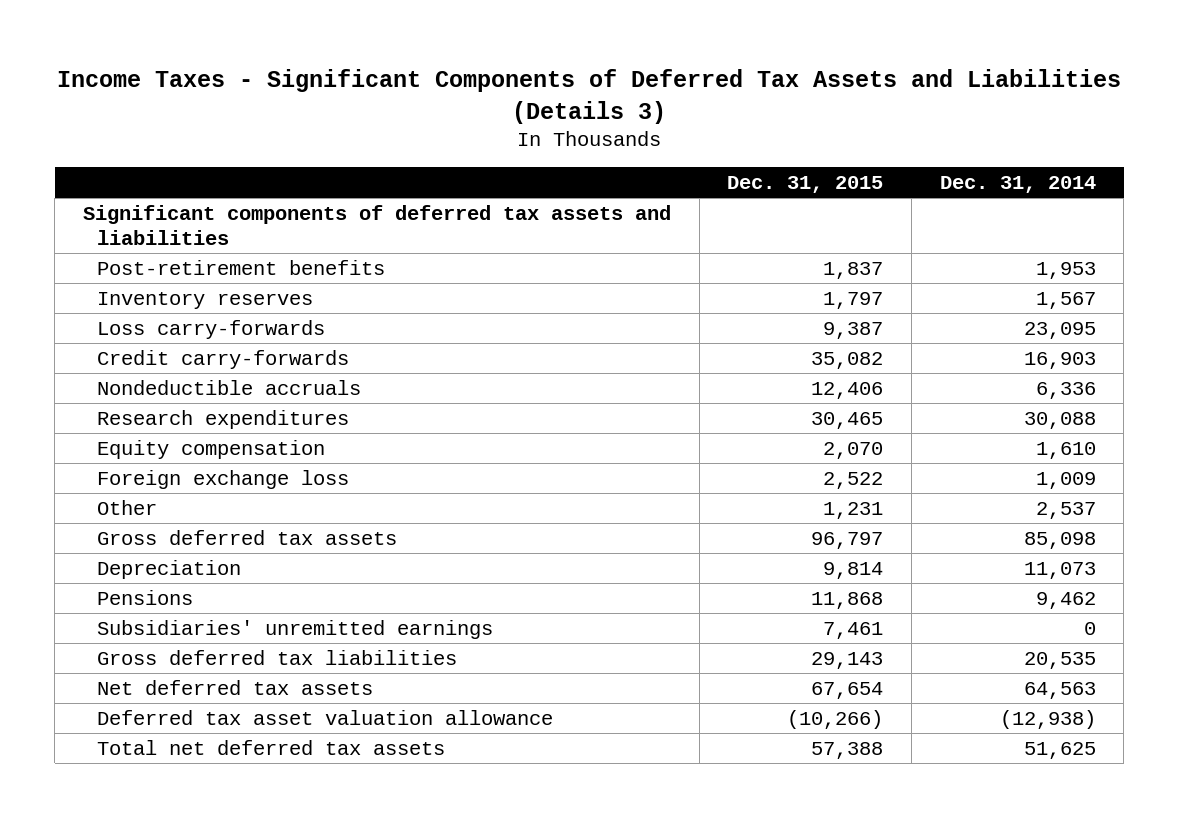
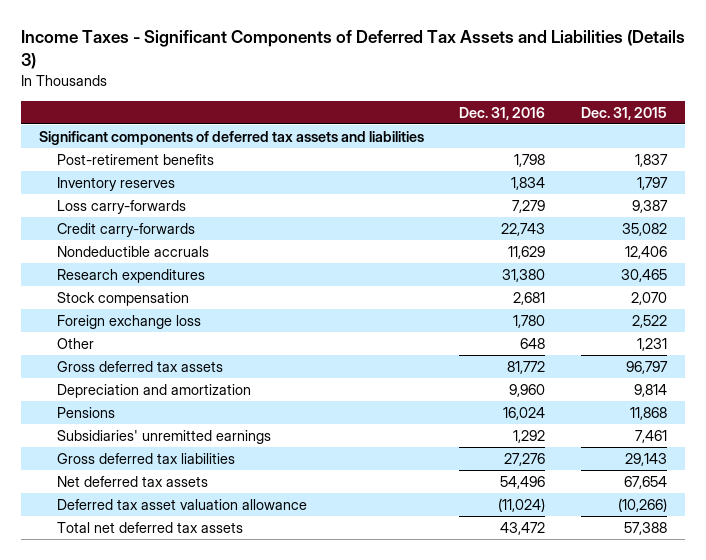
- | Dec. 31, 2015 | Dec. 31, 2014
+ | Dec. 31, 2016 | Dec. 31, 2015
- Equity compensation | 2,070 | 1,610
+ Stock compensation | 2,681 | 2,070
- Depreciation | 9,814 | 11,073
+ Depreciation and amortization | 9,960 | 9,814

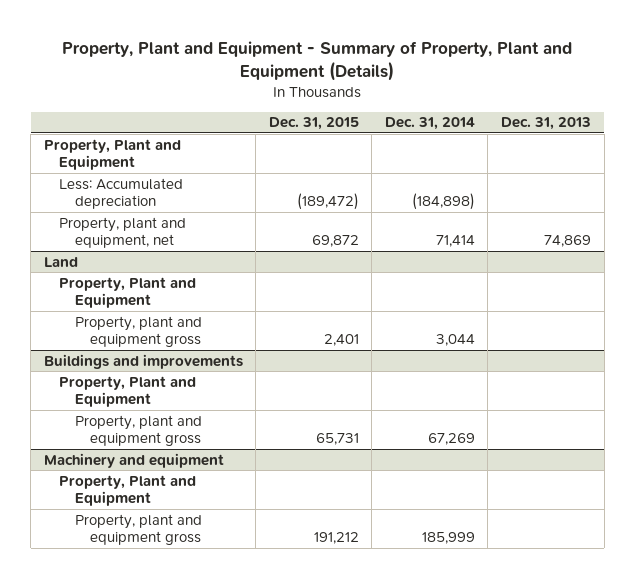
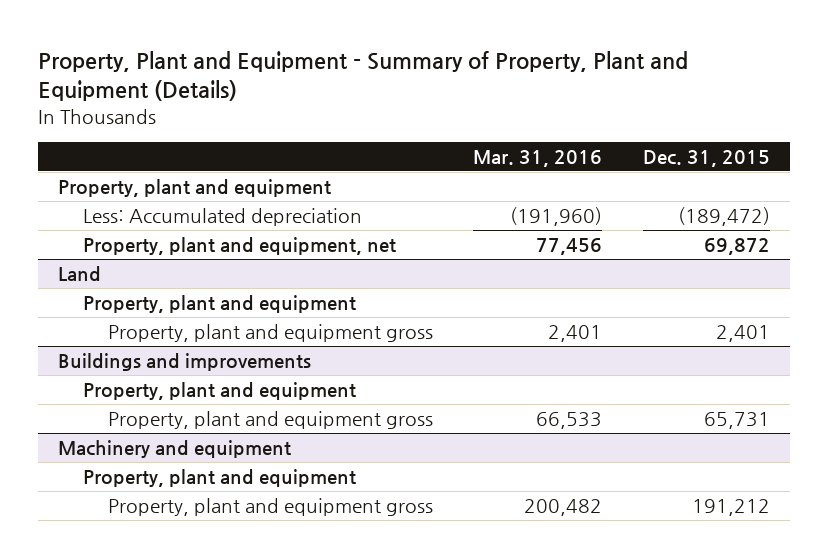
- | Dec. 31, 2015 | Dec. 31, 2014 | Dec. 31, 2013
+ | Mar. 31, 2016 | Dec. 31, 2015
- Property, Plant and Equipment
+ Property, plant and equipment
@ Land
- Property, Plant and Equipment
+ Property, plant and equipment
@ Buildings and improvements
- Property, Plant and Equipment
+ Property, plant and equipment
@ Machinery and equipment
- Property, Plant and Equipment
+ Property, plant and equipment

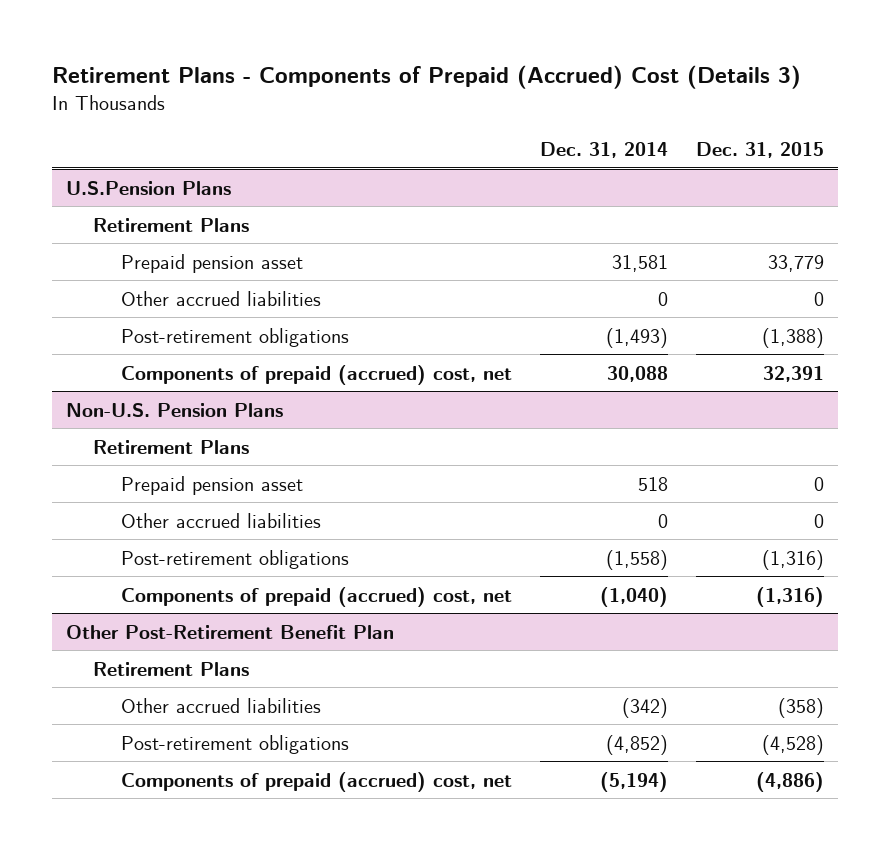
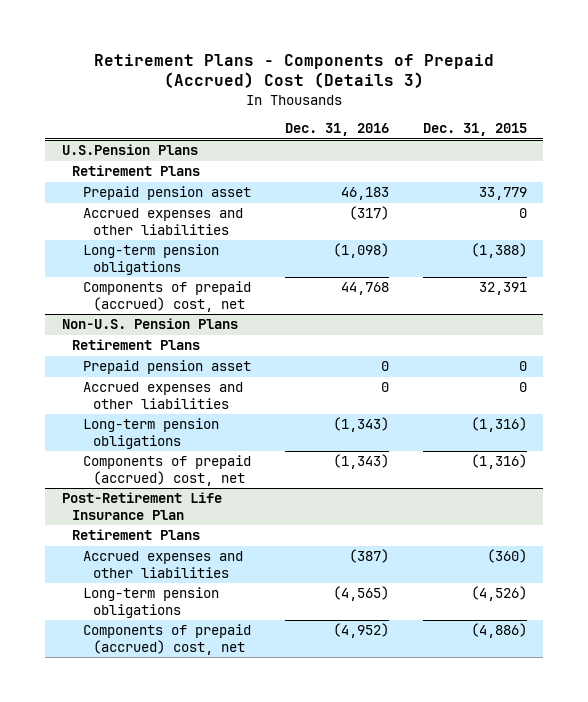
- | Dec. 31, 2014 | Dec. 31, 2015
+ | Dec. 31, 2016 | Dec. 31, 2015
@ U.S.Pension Plans
- Other accrued liabilities | 0 | 0
- Post-retirement obligations | (1,493) | (1,388)
+ Accrued expenses and other liabilities | (317) | 0
+ Long-term pension obligations | (1,098) | (1,388)
@ Non-U.S. Pension Plans
- Other accrued liabilities | 0 | 0
- Post-retirement obligations | (1,558) | (1,316)
+ Accrued expenses and other liabilities | 0 | 0
+ Long-term pension obligations | (1,343) | (1,316)
- Other Post-Retirement Benefit Plan
+ Post-Retirement Life Insurance Plan
- Other accrued liabilities | (342) | (358)
- Post-retirement obligations | (4,852) | (4,528)
+ Accrued expenses and other liabilities | (387) | (360)
+ Long-term pension obligations | (4,565) | (4,526)

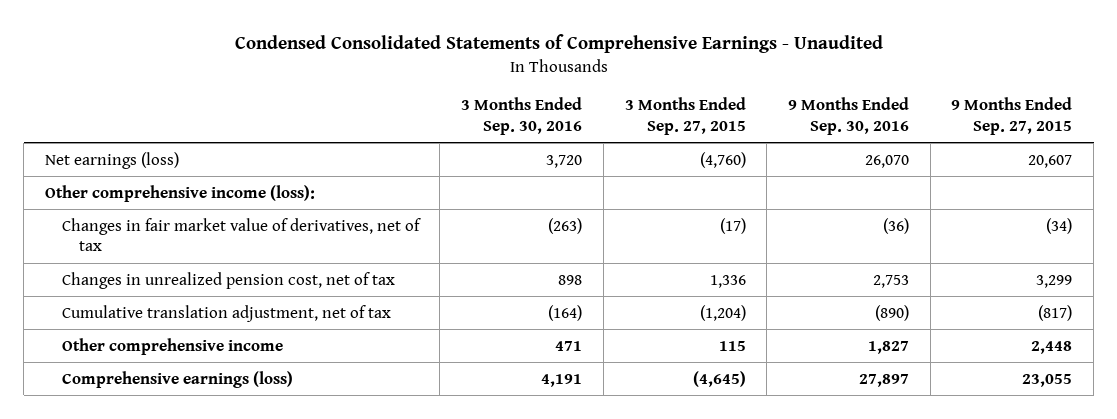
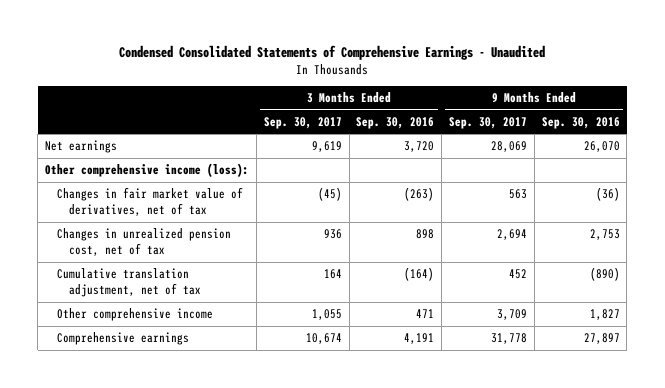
- | 3 Months Ended Sep. 30, 2016 | 3 Months Ended Sep. 27, 2015 | 9 Months Ended Sep. 30, 2016 | 9 Months Ended Sep. 27, 2015
+ | 3 Months Ended Sep. 30, 2017 | 3 Months Ended Sep. 30, 2016 | 9 Months Ended Sep. 30, 2017 | 9 Months Ended Sep. 30, 2016
- Net earnings (loss) | 3,720 | (4,760) | 26,070 | 20,607
+ Net earnings | 9,619 | 3,720 | 28,069 | 26,070
- Comprehensive earnings (loss) | 4,191 | (4,645) | 27,897 | 23,055
+ Comprehensive earnings | 10,674 | 4,191 | 31,778 | 27,897

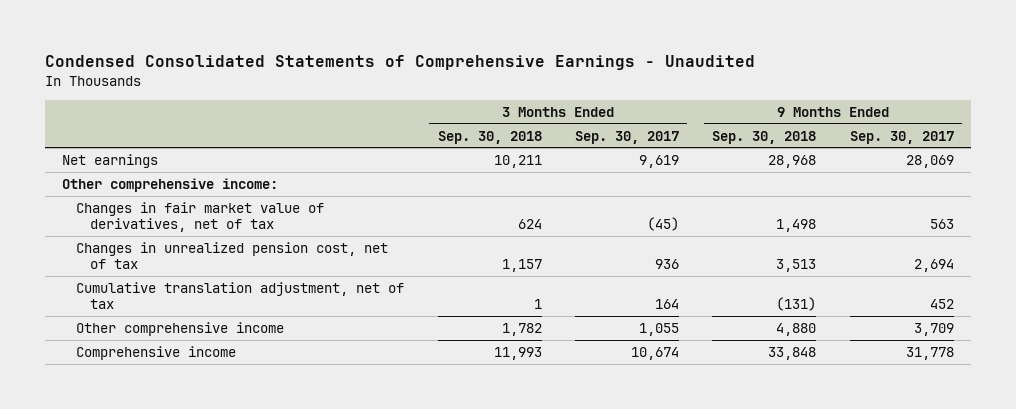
- | 3 Months Ended Sep. 30, 2017 | 3 Months Ended Sep. 30, 2016 | 9 Months Ended Sep. 30, 2017 | 9 Months Ended Sep. 30, 2016
+ | 3 Months Ended Sep. 30, 2018 | 3 Months Ended Sep. 30, 2017 | 9 Months Ended Sep. 30, 2018 | 9 Months Ended Sep. 30, 2017
- Other comprehensive income (loss):
+ Other comprehensive income:
- Comprehensive earnings | 10,674 | 4,191 | 31,778 | 27,897
+ Comprehensive income | 11,993 | 10,674 | 33,848 | 31,778

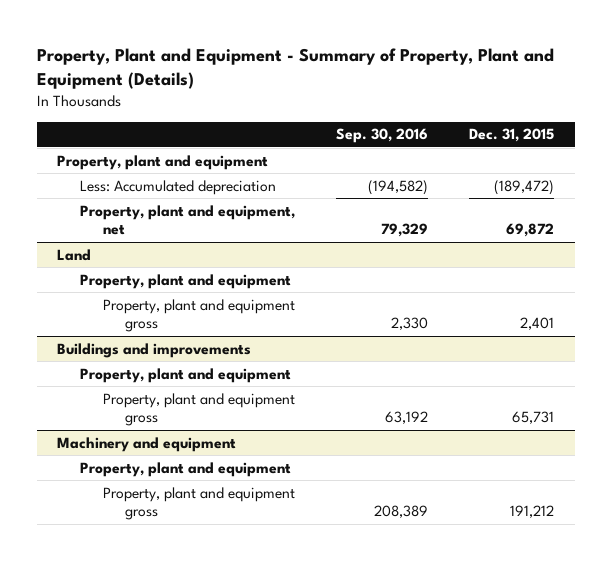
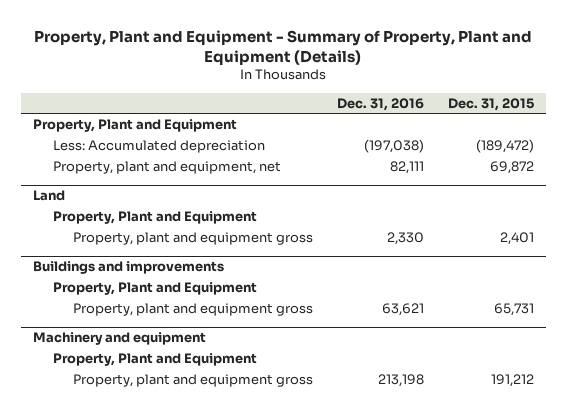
- | Sep. 30, 2016 | Dec. 31, 2015
+ | Dec. 31, 2016 | Dec. 31, 2015
- Property, plant and equipment
+ Property, Plant and Equipment
@ Land
- Property, plant and equipment
+ Property, Plant and Equipment
@ Buildings and improvements
- Property, plant and equipment
+ Property, Plant and Equipment
@ Machinery and equipment
- Property, plant and equipment
+ Property, Plant and Equipment

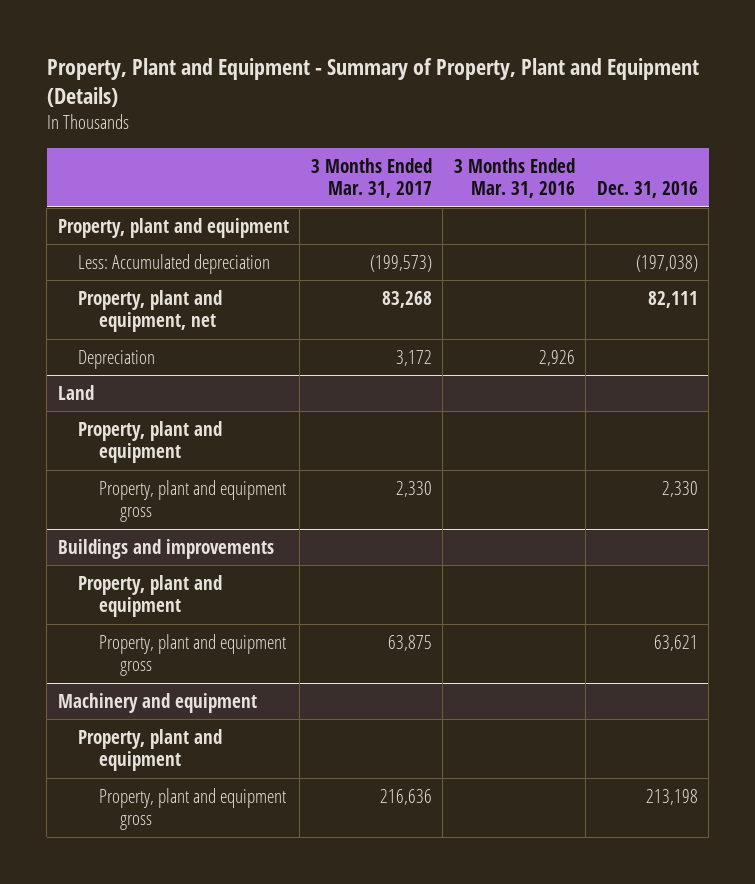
- | Dec. 31, 2016 | Dec. 31, 2015
+ | 3 Months Ended Mar. 31, 2017 | 3 Months Ended Mar. 31, 2016 | Dec. 31, 2016
- Property, Plant and Equipment
+ Property, plant and equipment
+ Depreciation | 3,172 | 2,926 |
@ Land
- Property, Plant and Equipment
+ Property, plant and equipment
@ Buildings and improvements
- Property, Plant and Equipment
+ Property, plant and equipment
@ Machinery and equipment
- Property, Plant and Equipment
+ Property, plant and equipment

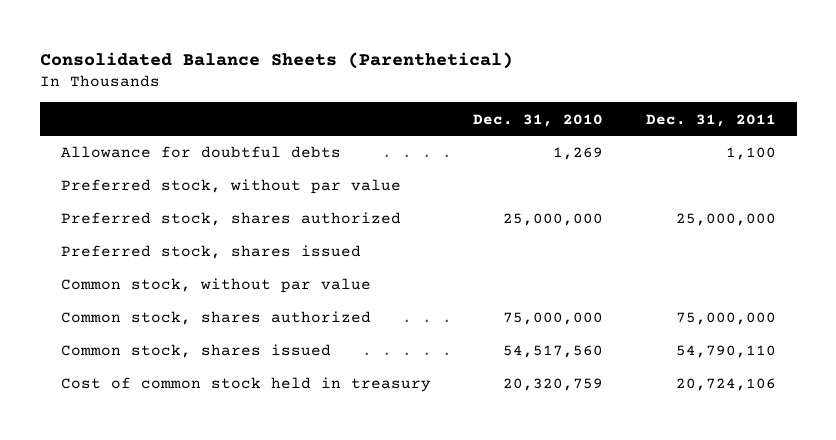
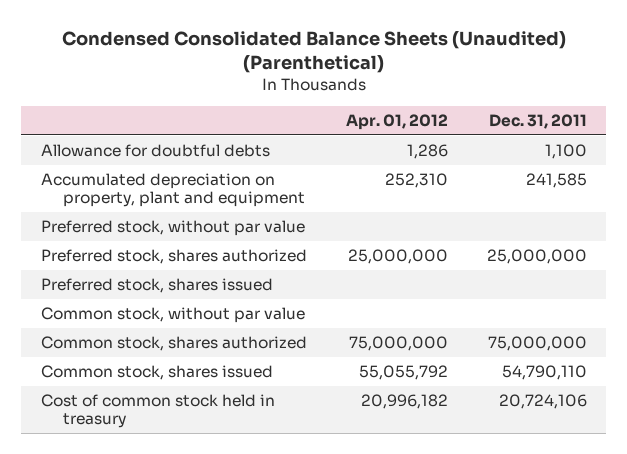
- Consolidated Balance Sheets (Parenthetical)
+ Condensed Consolidated Balance Sheets (Unaudited) (Parenthetical)
- | Dec. 31, 2010 | Dec. 31, 2011
+ | Apr. 01, 2012 | Dec. 31, 2011
+ Accumulated depreciation on property, plant and equipment | 252,310 | 241,585

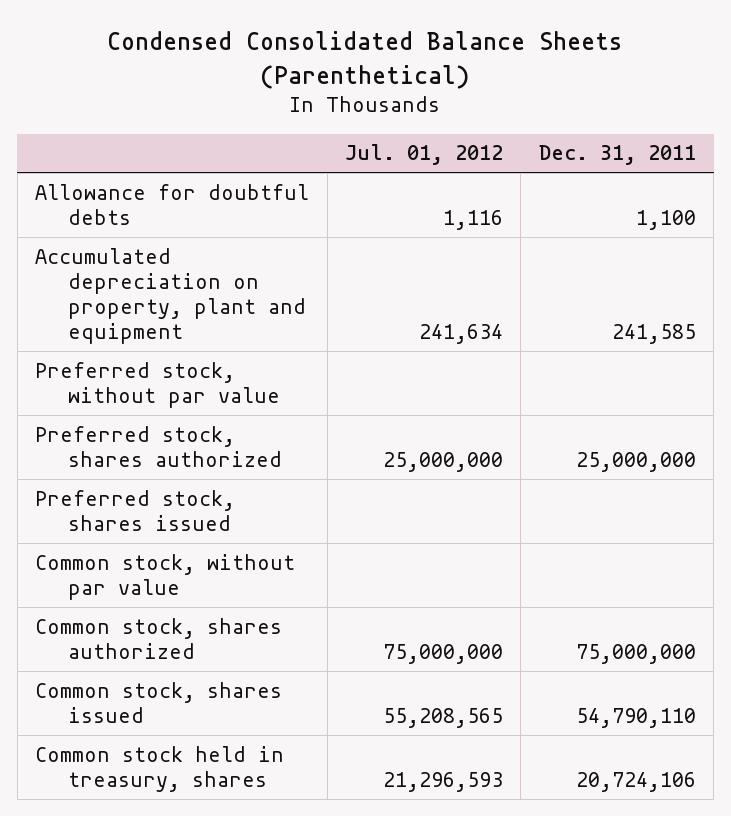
- Condensed Consolidated Balance Sheets (Unaudited) (Parenthetical)
+ Condensed Consolidated Balance Sheets (Parenthetical)
- | Apr. 01, 2012 | Dec. 31, 2011
+ | Jul. 01, 2012 | Dec. 31, 2011
- Cost of common stock held in treasury | 20,996,182 | 20,724,106
+ Common stock held in treasury, shares | 21,296,593 | 20,724,106

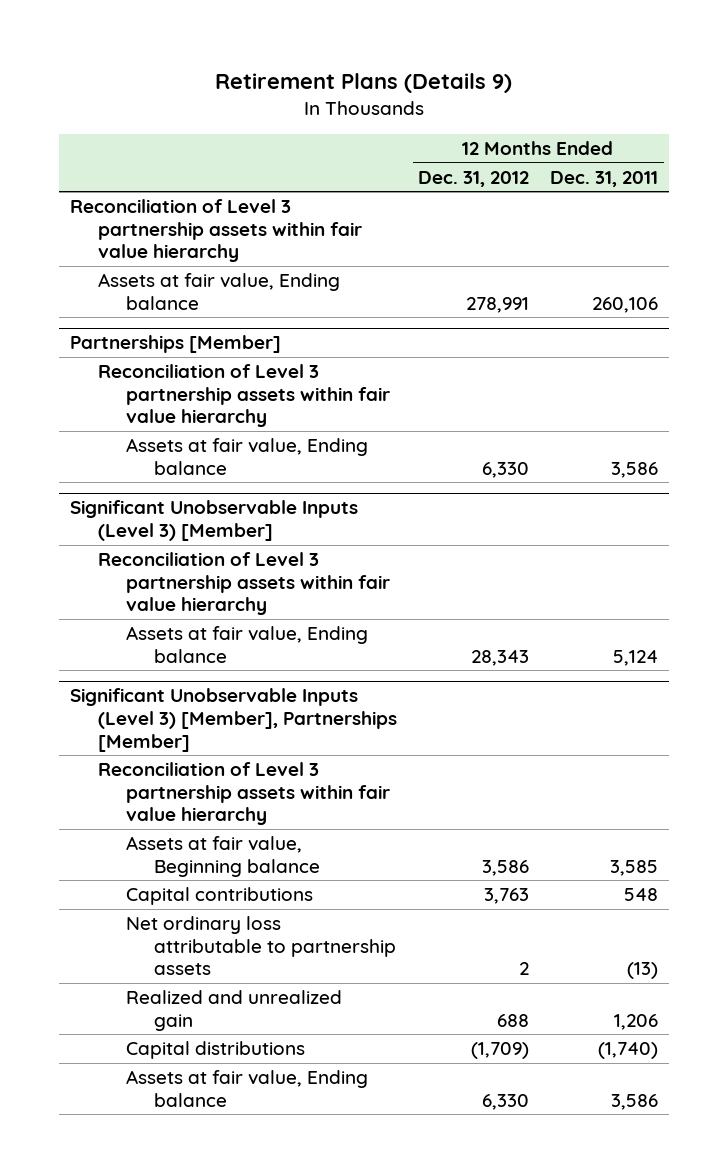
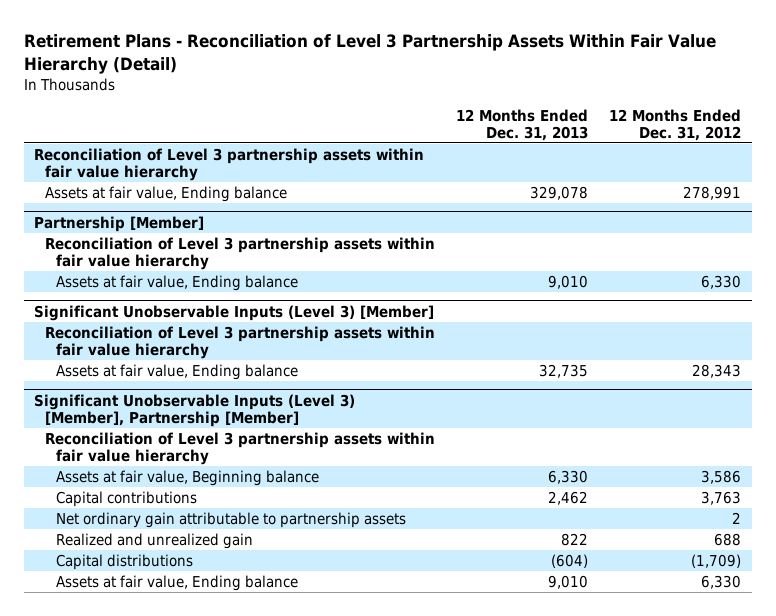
- Retirement Plans (Details 9)
+ Retirement Plans - Reconciliation of Level 3 Partnership Assets Within Fair Value Hierarchy (Detail)
- | 12 Months Ended Dec. 31, 2012 | 12 Months Ended Dec. 31, 2011
+ | 12 Months Ended Dec. 31, 2013 | 12 Months Ended Dec. 31, 2012
- Partnerships [Member]
+ Partnership [Member]
- Significant Unobservable Inputs (Level 3) [Member], Partnerships [Member]
+ Significant Unobservable Inputs (Level 3) [Member], Partnership [Member]
- Net ordinary loss attributable to partnership assets | 2 | (13)
+ Net ordinary gain attributable to partnership assets | | 2

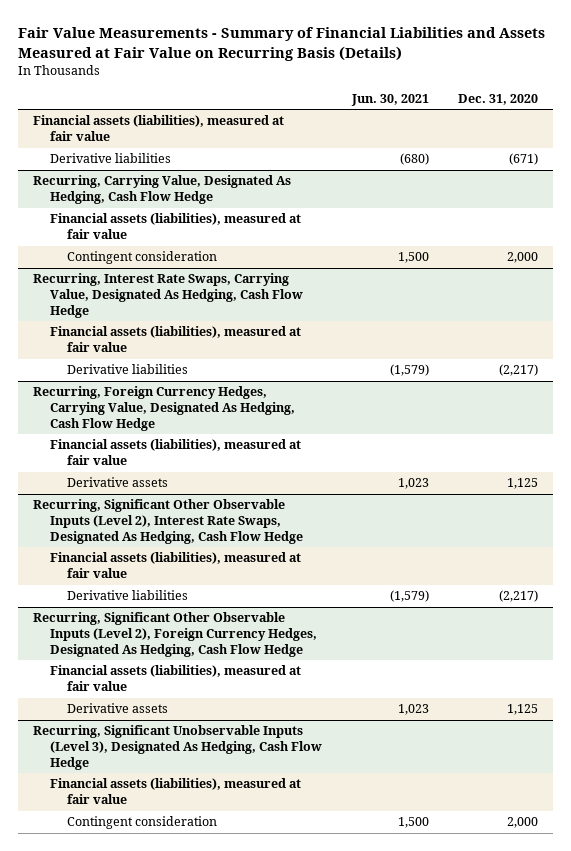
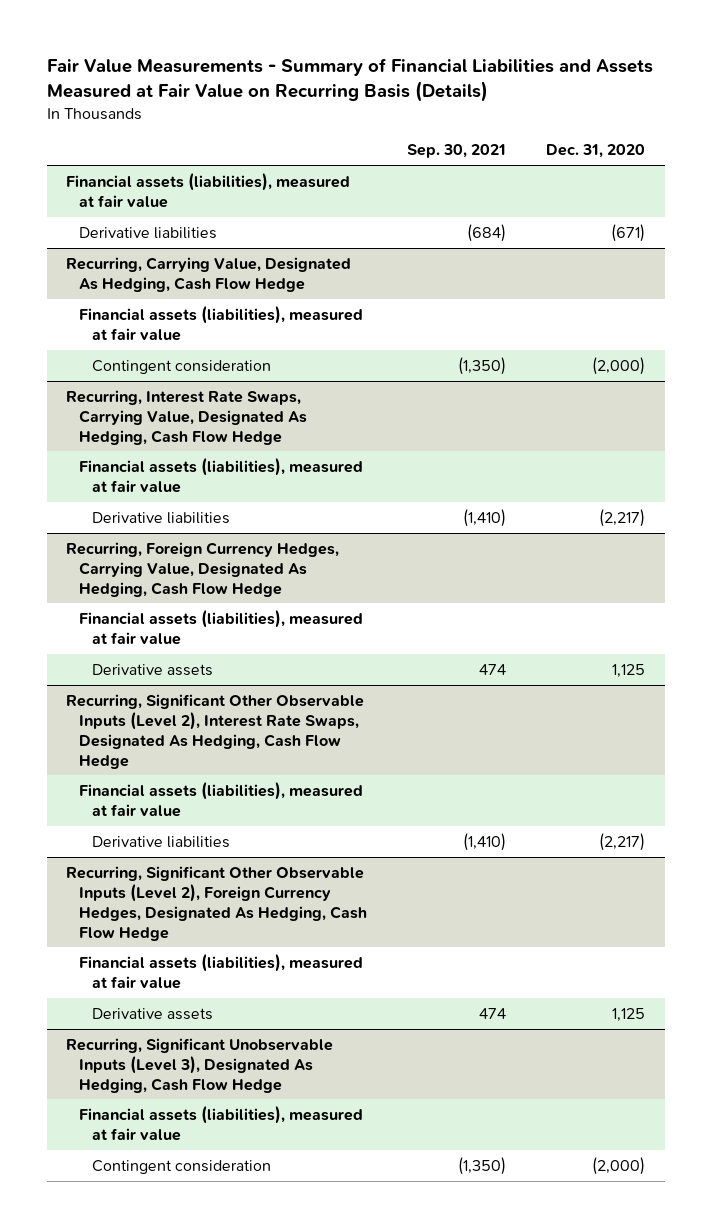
- | Jun. 30, 2021 | Dec. 31, 2020
+ | Sep. 30, 2021 | Dec. 31, 2020
@ Recurring, Carrying Value, Designated As Hedging, Cash Flow Hedge
- Contingent consideration | 1,500 | 2,000
+ Contingent consideration | (1,350) | (2,000)
@ Recurring, Significant Unobservable Inputs (Level 3), Designated As Hedging, Cash Flow Hedge
- Contingent consideration | 1,500 | 2,000
+ Contingent consideration | (1,350) | (2,000)

